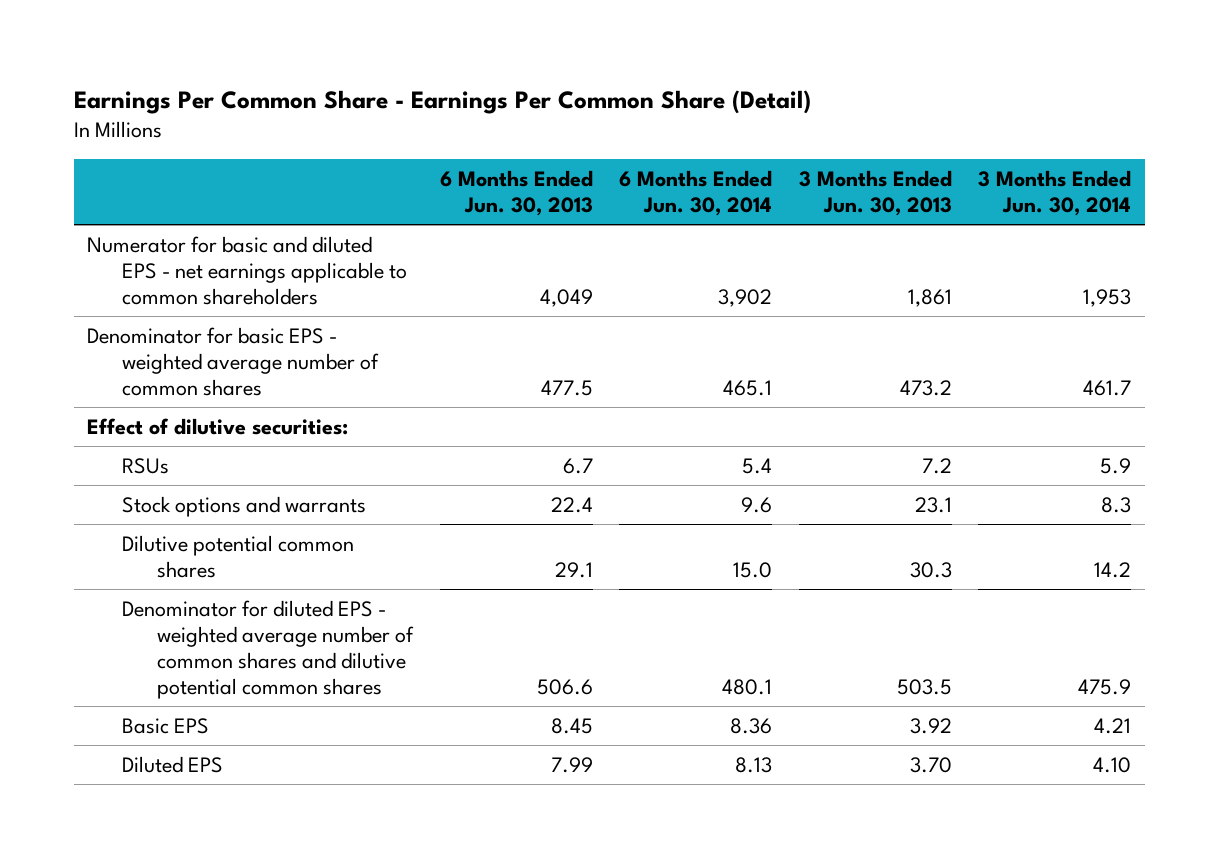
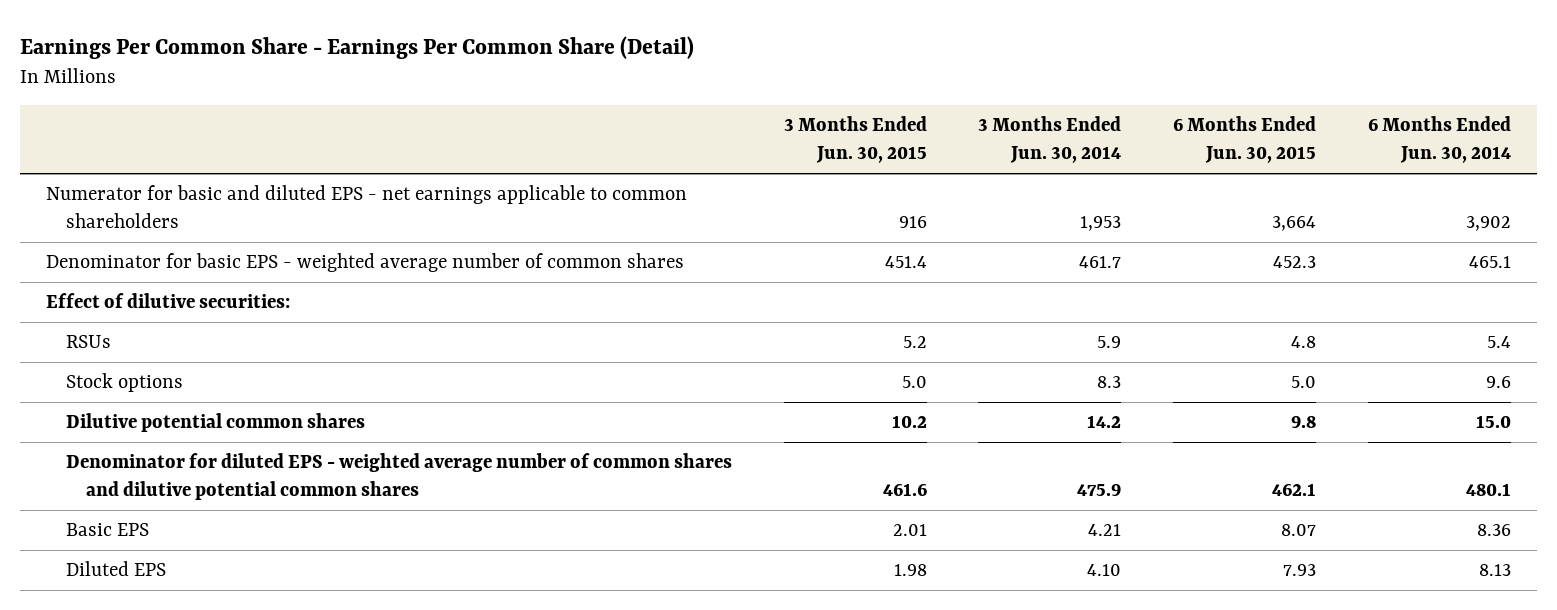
- | 6 Months Ended Jun. 30, 2013 | 6 Months Ended Jun. 30, 2014 | 3 Months Ended Jun. 30, 2013 | 3 Months Ended Jun. 30, 2014
+ | 3 Months Ended Jun. 30, 2015 | 3 Months Ended Jun. 30, 2014 | 6 Months Ended Jun. 30, 2015 | 6 Months Ended Jun. 30, 2014
- Stock options and warrants | 22.4 | 9.6 | 23.1 | 8.3
+ Stock options | 5.0 | 8.3 | 5.0 | 9.6

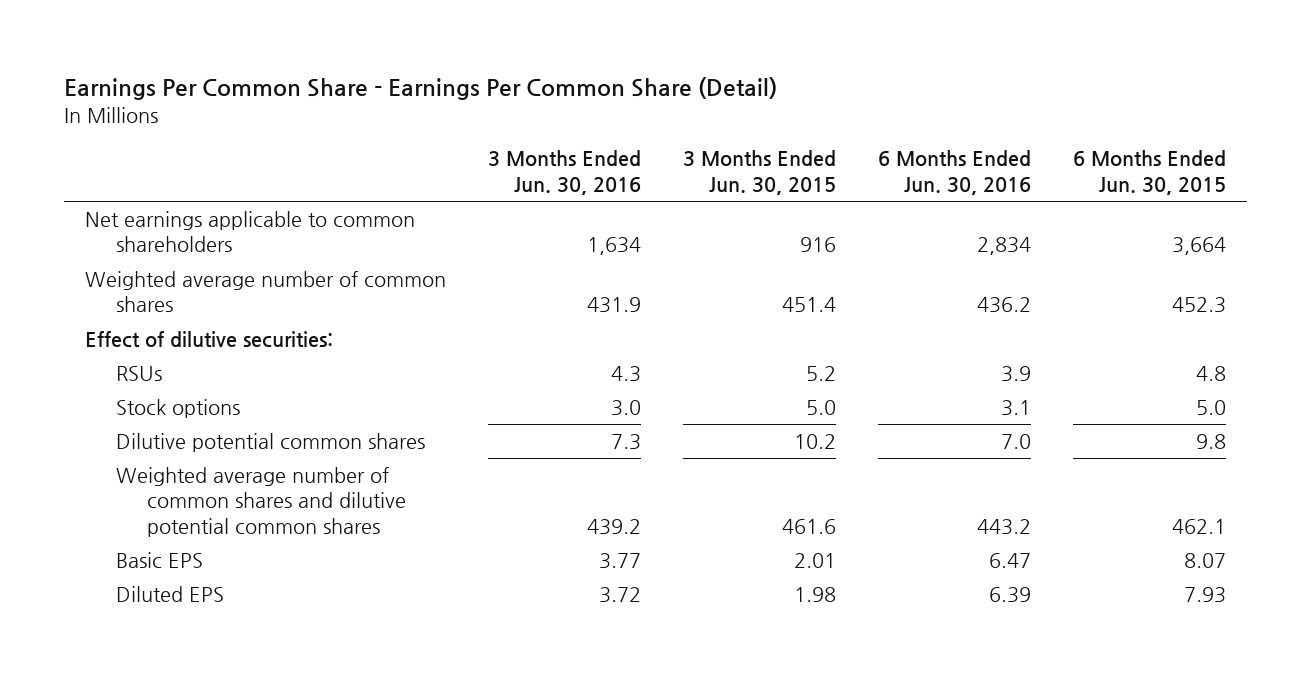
- | 3 Months Ended Jun. 30, 2015 | 3 Months Ended Jun. 30, 2014 | 6 Months Ended Jun. 30, 2015 | 6 Months Ended Jun. 30, 2014
+ | 3 Months Ended Jun. 30, 2016 | 3 Months Ended Jun. 30, 2015 | 6 Months Ended Jun. 30, 2016 | 6 Months Ended Jun. 30, 2015
- Numerator for basic and diluted EPS - net earnings applicable to common shareholders | 916 | 1,953 | 3,664 | 3,902
- Denominator for basic EPS - weighted average number of common shares | 451.4 | 461.7 | 452.3 | 465.1
+ Net earnings applicable to common shareholders | 1,634 | 916 | 2,834 | 3,664
+ Weighted average number of common shares | 431.9 | 451.4 | 436.2 | 452.3
- Denominator for diluted EPS - weighted average number of common shares and dilutive potential common shares | 461.6 | 475.9 | 462.1 | 480.1
+ Weighted average number of common shares and dilutive potential common shares | 439.2 | 461.6 | 443.2 | 462.1

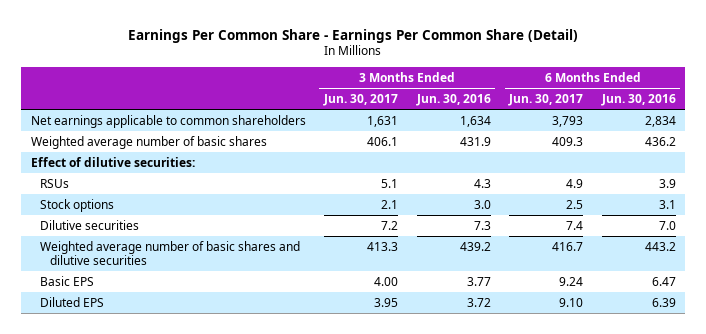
- | 3 Months Ended Jun. 30, 2016 | 3 Months Ended Jun. 30, 2015 | 6 Months Ended Jun. 30, 2016 | 6 Months Ended Jun. 30, 2015
+ | 3 Months Ended Jun. 30, 2017 | 3 Months Ended Jun. 30, 2016 | 6 Months Ended Jun. 30, 2017 | 6 Months Ended Jun. 30, 2016
- Weighted average number of common shares | 431.9 | 451.4 | 436.2 | 452.3
+ Weighted average number of basic shares | 406.1 | 431.9 | 409.3 | 436.2
- Dilutive potential common shares | 7.3 | 10.2 | 7.0 | 9.8
- Weighted average number of common shares and dilutive potential common shares | 439.2 | 461.6 | 443.2 | 462.1
+ Dilutive securities | 7.2 | 7.3 | 7.4 | 7.0
+ Weighted average number of basic shares and dilutive securities | 413.3 | 439.2 | 416.7 | 443.2

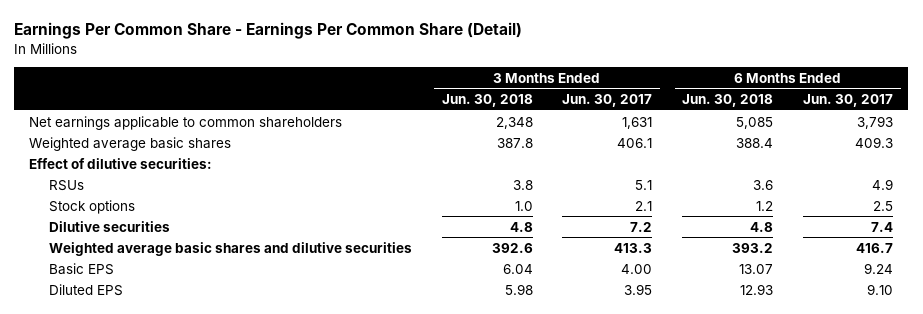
- | 3 Months Ended Jun. 30, 2017 | 3 Months Ended Jun. 30, 2016 | 6 Months Ended Jun. 30, 2017 | 6 Months Ended Jun. 30, 2016
+ | 3 Months Ended Jun. 30, 2018 | 3 Months Ended Jun. 30, 2017 | 6 Months Ended Jun. 30, 2018 | 6 Months Ended Jun. 30, 2017
- Weighted average number of basic shares | 406.1 | 431.9 | 409.3 | 436.2
+ Weighted average basic shares | 387.8 | 406.1 | 388.4 | 409.3
- Weighted average number of basic shares and dilutive securities | 413.3 | 439.2 | 416.7 | 443.2
+ Weighted average basic shares and dilutive securities | 392.6 | 413.3 | 393.2 | 416.7

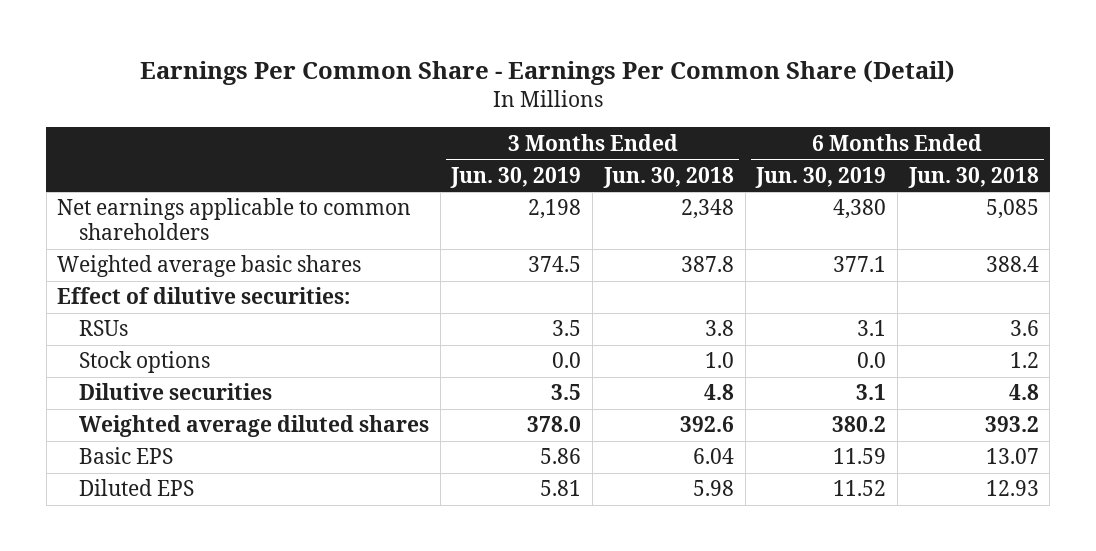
- | 3 Months Ended Jun. 30, 2018 | 3 Months Ended Jun. 30, 2017 | 6 Months Ended Jun. 30, 2018 | 6 Months Ended Jun. 30, 2017
+ | 3 Months Ended Jun. 30, 2019 | 3 Months Ended Jun. 30, 2018 | 6 Months Ended Jun. 30, 2019 | 6 Months Ended Jun. 30, 2018
- Weighted average basic shares and dilutive securities | 392.6 | 413.3 | 393.2 | 416.7
+ Weighted average diluted shares | 378.0 | 392.6 | 380.2 | 393.2

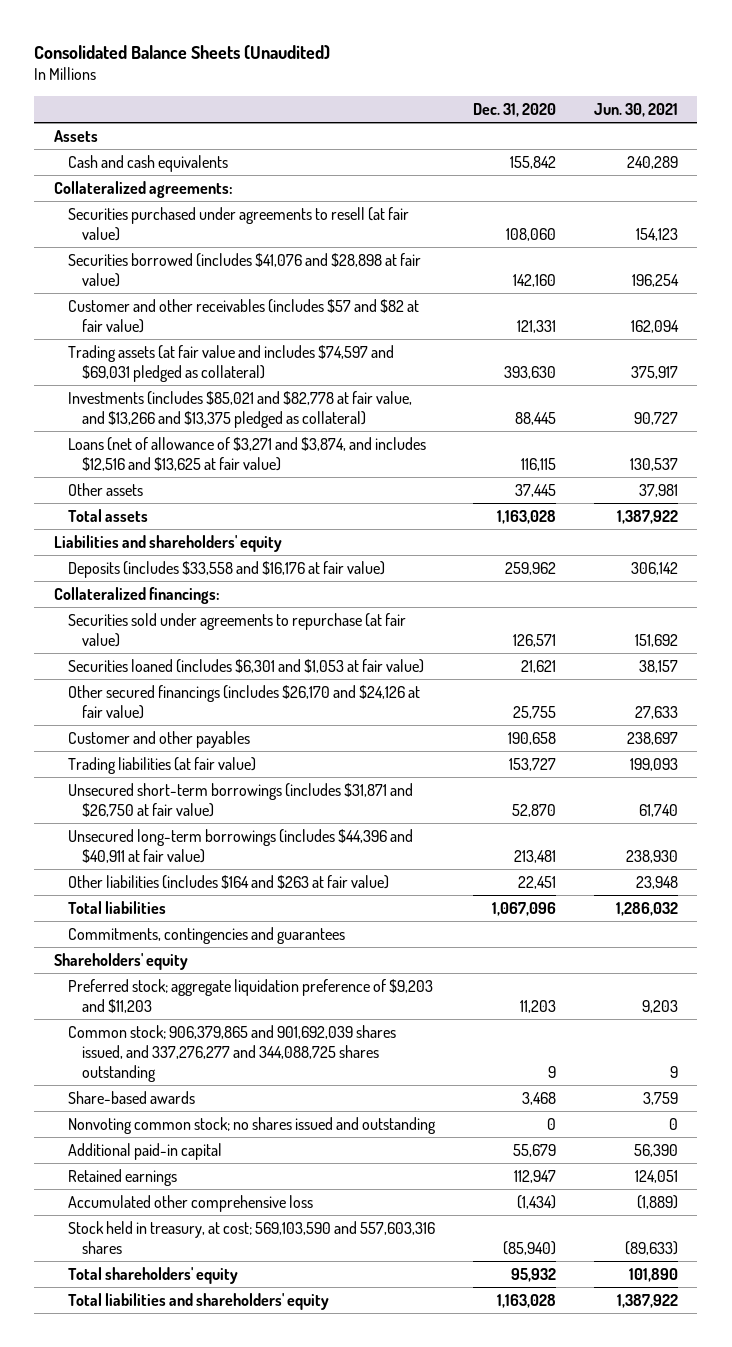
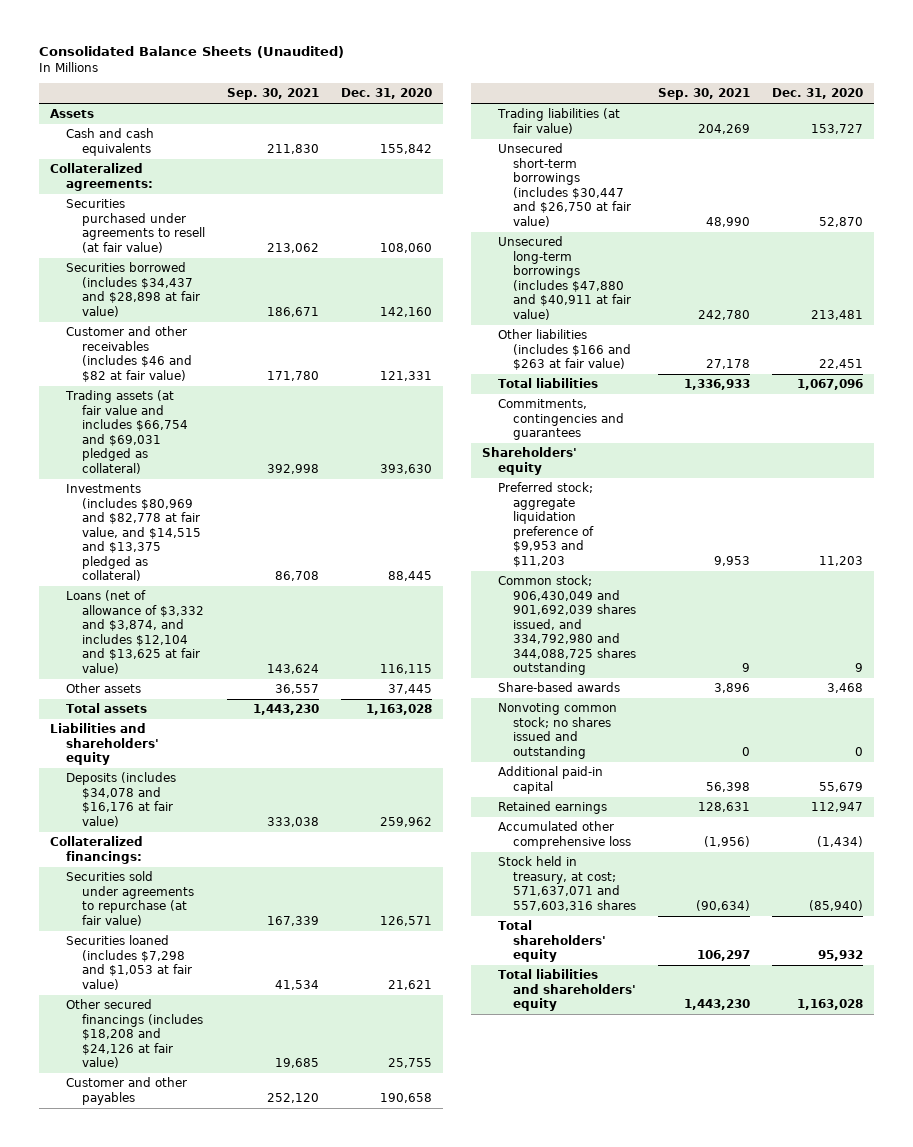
- | Dec. 31, 2020 | Jun. 30, 2021
+ | Sep. 30, 2021 | Dec. 31, 2020
- Securities borrowed (includes $41,076 and $28,898 at fair value) | 142,160 | 196,254
- Customer and other receivables (includes $57 and $82 at fair value) | 121,331 | 162,094
- Trading assets (at fair value and includes $74,597 and $69,031 pledged as collateral) | 393,630 | 375,917
- Investments (includes $85,021 and $82,778 at fair value, and $13,266 and $13,375 pledged as collateral) | 88,445 | 90,727
- Loans (net of allowance of $3,271 and $3,874, and includes $12,516 and $13,625 at fair value) | 116,115 | 130,537
+ Securities borrowed (includes $34,437 and $28,898 at fair value) | 186,671 | 142,160
+ Customer and other receivables (includes $46 and $82 at fair value) | 171,780 | 121,331
+ Trading assets (at fair value and includes $66,754 and $69,031 pledged as collateral) | 392,998 | 393,630
+ Investments (includes $80,969 and $82,778 at fair value, and $14,515 and $13,375 pledged as collateral) | 86,708 | 88,445
+ Loans (net of allowance of $3,332 and $3,874, and includes $12,104 and $13,625 at fair value) | 143,624 | 116,115
- Deposits (includes $33,558 and $16,176 at fair value) | 259,962 | 306,142
+ Deposits (includes $34,078 and $16,176 at fair value) | 333,038 | 259,962
- Securities loaned (includes $6,301 and $1,053 at fair value) | 21,621 | 38,157
- Other secured financings (includes $26,170 and $24,126 at fair value) | 25,755 | 27,633
+ Securities loaned (includes $7,298 and $1,053 at fair value) | 41,534 | 21,621
+ Other secured financings (includes $18,208 and $24,126 at fair value) | 19,685 | 25,755
- Unsecured short-term borrowings (includes $31,871 and $26,750 at fair value) | 52,870 | 61,740
- Unsecured long-term borrowings (includes $44,396 and $40,911 at fair value) | 213,481 | 238,930
- Other liabilities (includes $164 and $263 at fair value) | 22,451 | 23,948
+ Unsecured short-term borrowings (includes $30,447 and $26,750 at fair value) | 48,990 | 52,870
+ Unsecured long-term borrowings (includes $47,880 and $40,911 at fair value) | 242,780 | 213,481
+ Other liabilities (includes $166 and $263 at fair value) | 27,178 | 22,451
- Preferred stock; aggregate liquidation preference of $9,203 and $11,203 | 11,203 | 9,203
- Common stock; 906,379,865 and 901,692,039 shares issued, and 337,276,277 and 344,088,725 shares outstanding | 9 | 9
+ Preferred stock; aggregate liquidation preference of $9,953 and $11,203 | 9,953 | 11,203
+ Common stock; 906,430,049 and 901,692,039 shares issued, and 334,792,980 and 344,088,725 shares outstanding | 9 | 9
- Stock held in treasury, at cost; 569,103,590 and 557,603,316 shares | (85,940) | (89,633)
+ Stock held in treasury, at cost; 571,637,071 and 557,603,316 shares | (90,634) | (85,940)

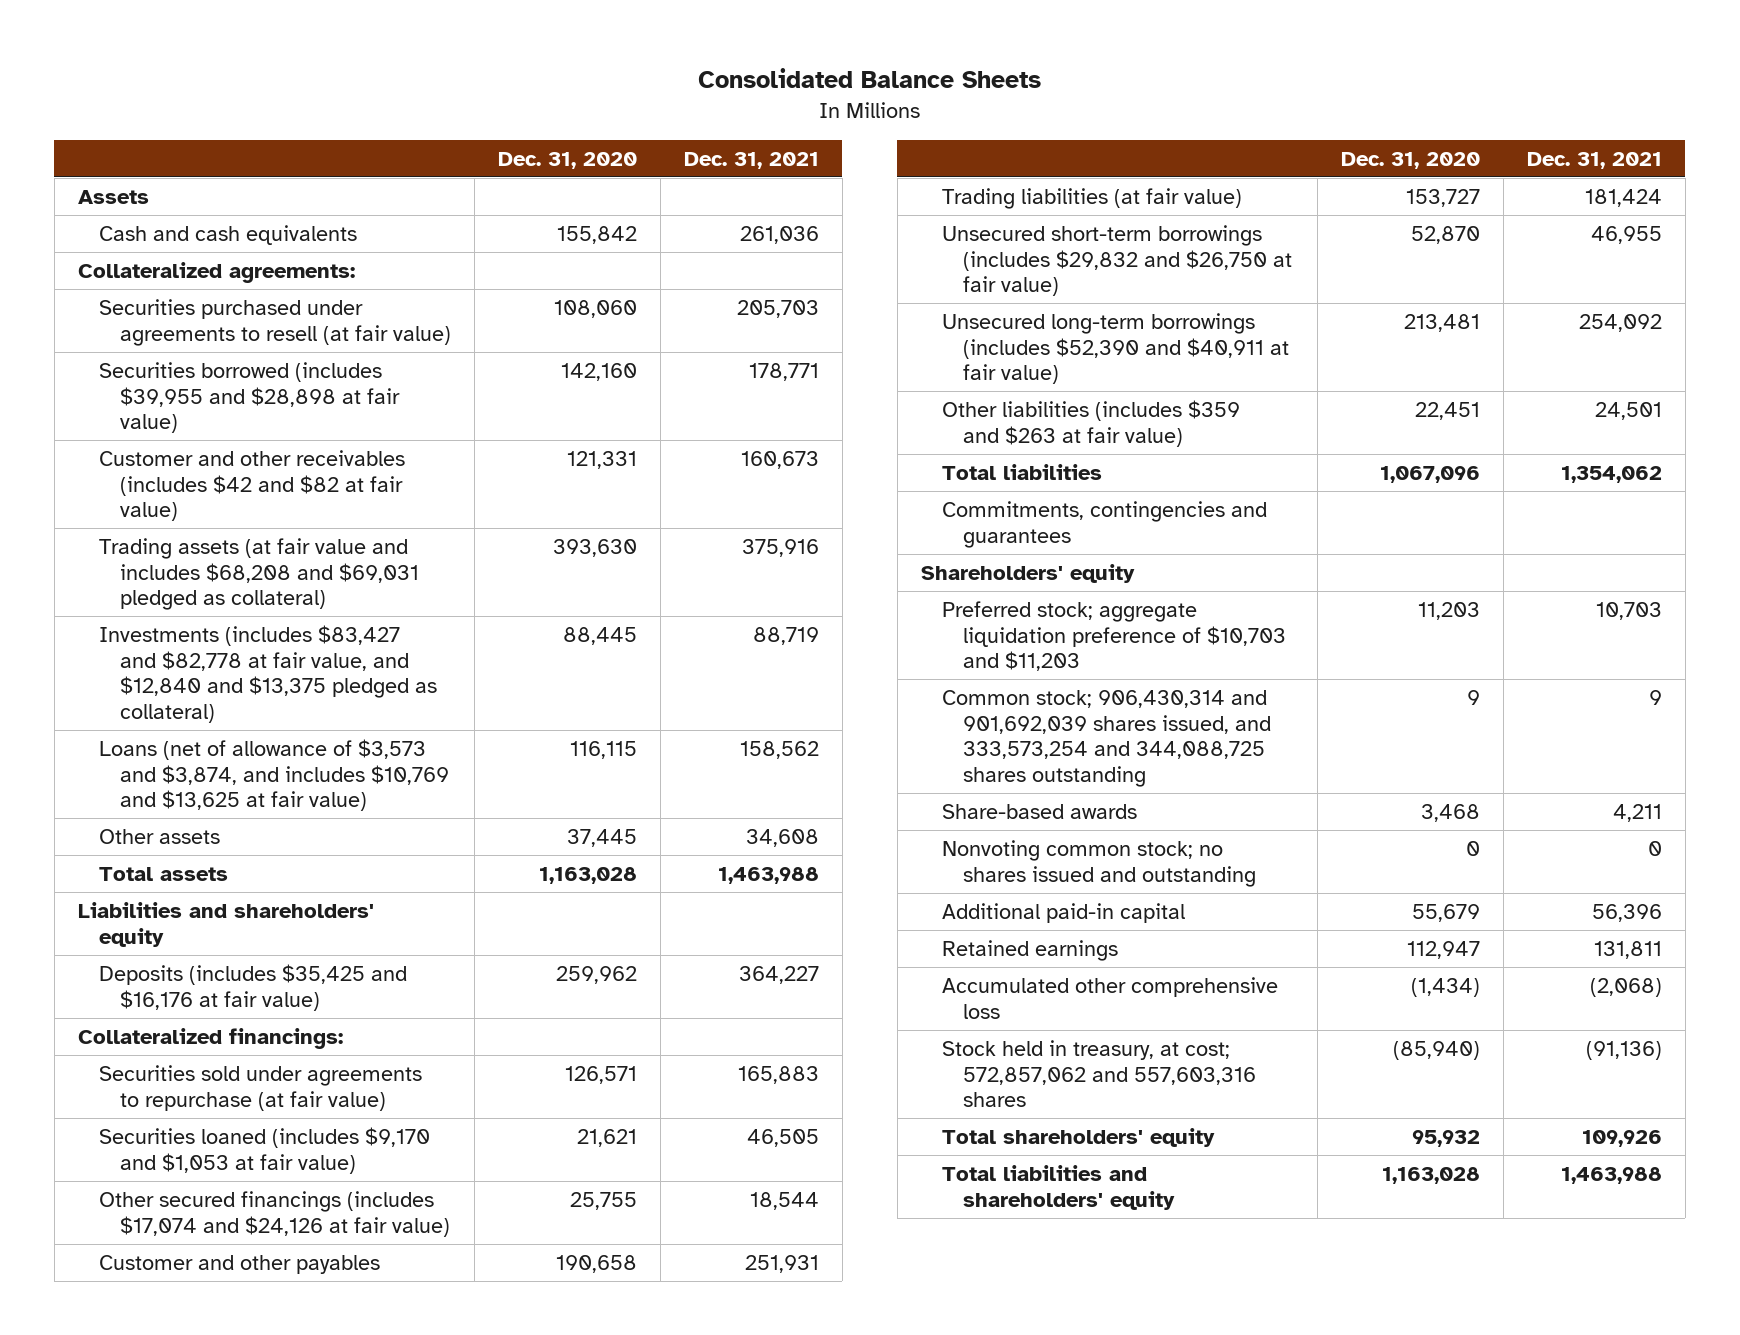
- Consolidated Balance Sheets (Unaudited)
+ Consolidated Balance Sheets
- | Sep. 30, 2021 | Dec. 31, 2020
+ | Dec. 31, 2020 | Dec. 31, 2021
- Securities borrowed (includes $34,437 and $28,898 at fair value) | 186,671 | 142,160
- Customer and other receivables (includes $46 and $82 at fair value) | 171,780 | 121,331
- Trading assets (at fair value and includes $66,754 and $69,031 pledged as collateral) | 392,998 | 393,630
- Investments (includes $80,969 and $82,778 at fair value, and $14,515 and $13,375 pledged as collateral) | 86,708 | 88,445
- Loans (net of allowance of $3,332 and $3,874, and includes $12,104 and $13,625 at fair value) | 143,624 | 116,115
+ Securities borrowed (includes $39,955 and $28,898 at fair value) | 142,160 | 178,771
+ Customer and other receivables (includes $42 and $82 at fair value) | 121,331 | 160,673
+ Trading assets (at fair value and includes $68,208 and $69,031 pledged as collateral) | 393,630 | 375,916
+ Investments (includes $83,427 and $82,778 at fair value, and $12,840 and $13,375 pledged as collateral) | 88,445 | 88,719
+ Loans (net of allowance of $3,573 and $3,874, and includes $10,769 and $13,625 at fair value) | 116,115 | 158,562
- Deposits (includes $34,078 and $16,176 at fair value) | 333,038 | 259,962
+ Deposits (includes $35,425 and $16,176 at fair value) | 259,962 | 364,227
- Securities loaned (includes $7,298 and $1,053 at fair value) | 41,534 | 21,621
- Other secured financings (includes $18,208 and $24,126 at fair value) | 19,685 | 25,755
+ Securities loaned (includes $9,170 and $1,053 at fair value) | 21,621 | 46,505
+ Other secured financings (includes $17,074 and $24,126 at fair value) | 25,755 | 18,544
- Unsecured short-term borrowings (includes $30,447 and $26,750 at fair value) | 48,990 | 52,870
- Unsecured long-term borrowings (includes $47,880 and $40,911 at fair value) | 242,780 | 213,481
- Other liabilities (includes $166 and $263 at fair value) | 27,178 | 22,451
+ Unsecured short-term borrowings (includes $29,832 and $26,750 at fair value) | 52,870 | 46,955
+ Unsecured long-term borrowings (includes $52,390 and $40,911 at fair value) | 213,481 | 254,092
+ Other liabilities (includes $359 and $263 at fair value) | 22,451 | 24,501
- Preferred stock; aggregate liquidation preference of $9,953 and $11,203 | 9,953 | 11,203
- Common stock; 906,430,049 and 901,692,039 shares issued, and 334,792,980 and 344,088,725 shares outstanding | 9 | 9
+ Preferred stock; aggregate liquidation preference of $10,703 and $11,203 | 11,203 | 10,703
+ Common stock; 906,430,314 and 901,692,039 shares issued, and 333,573,254 and 344,088,725 shares outstanding | 9 | 9
- Stock held in treasury, at cost; 571,637,071 and 557,603,316 shares | (90,634) | (85,940)
+ Stock held in treasury, at cost; 572,857,062 and 557,603,316 shares | (85,940) | (91,136)

